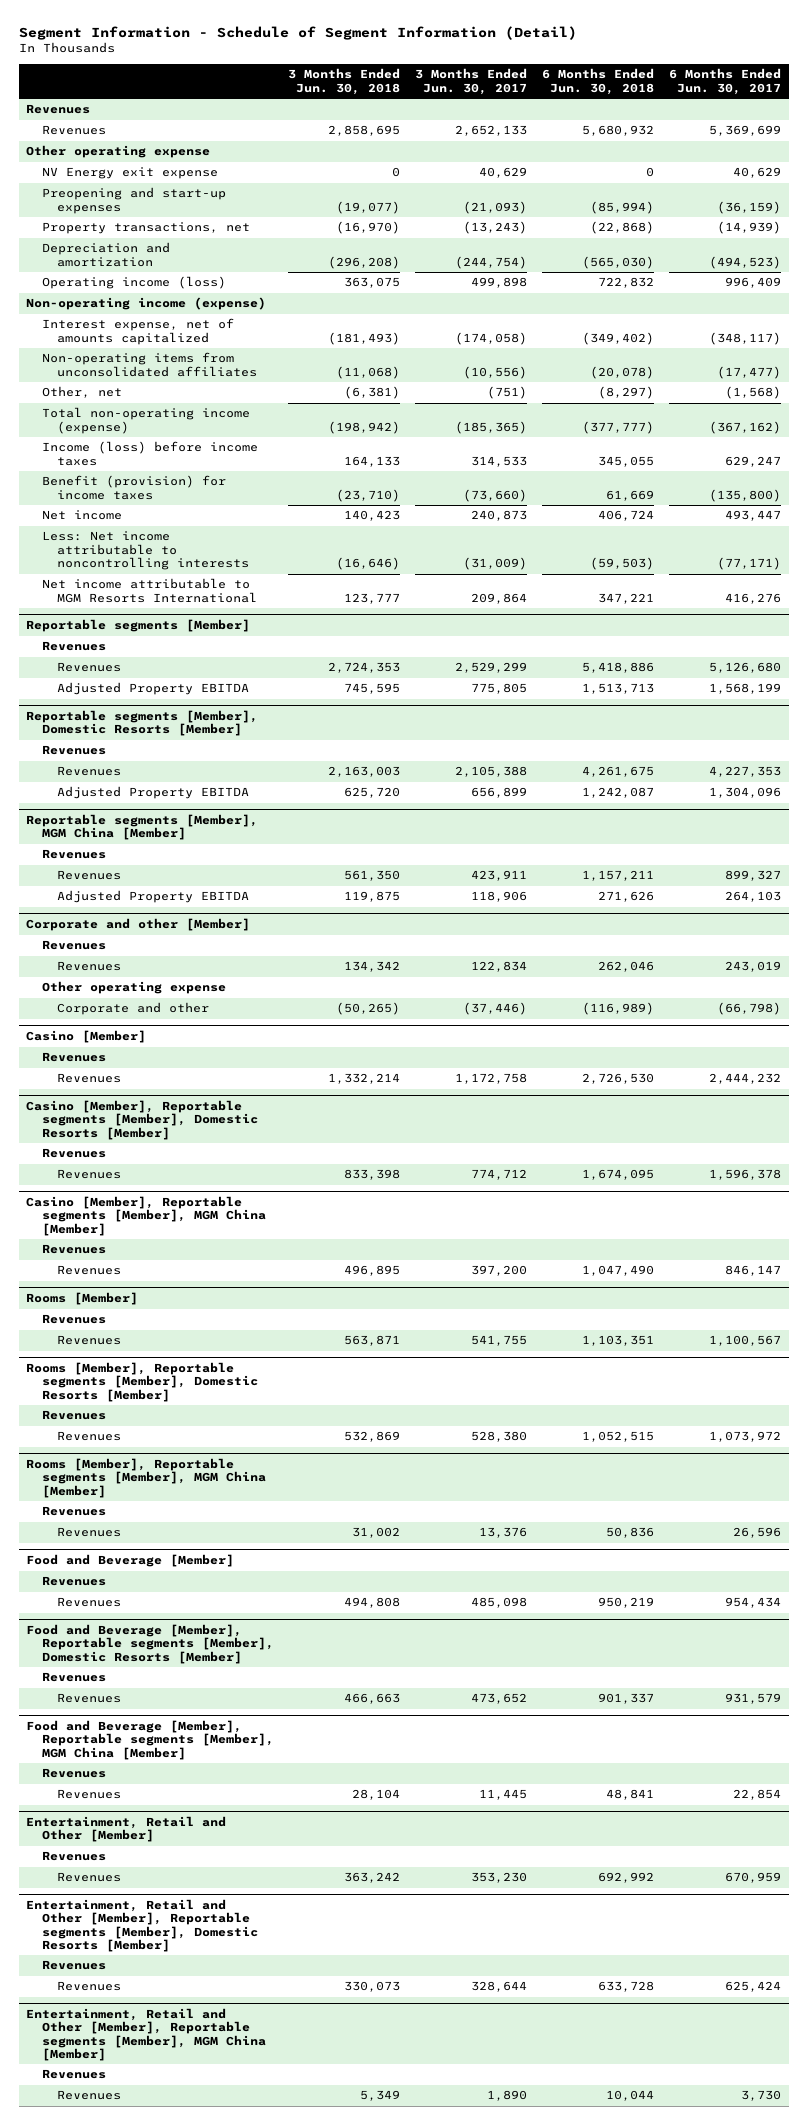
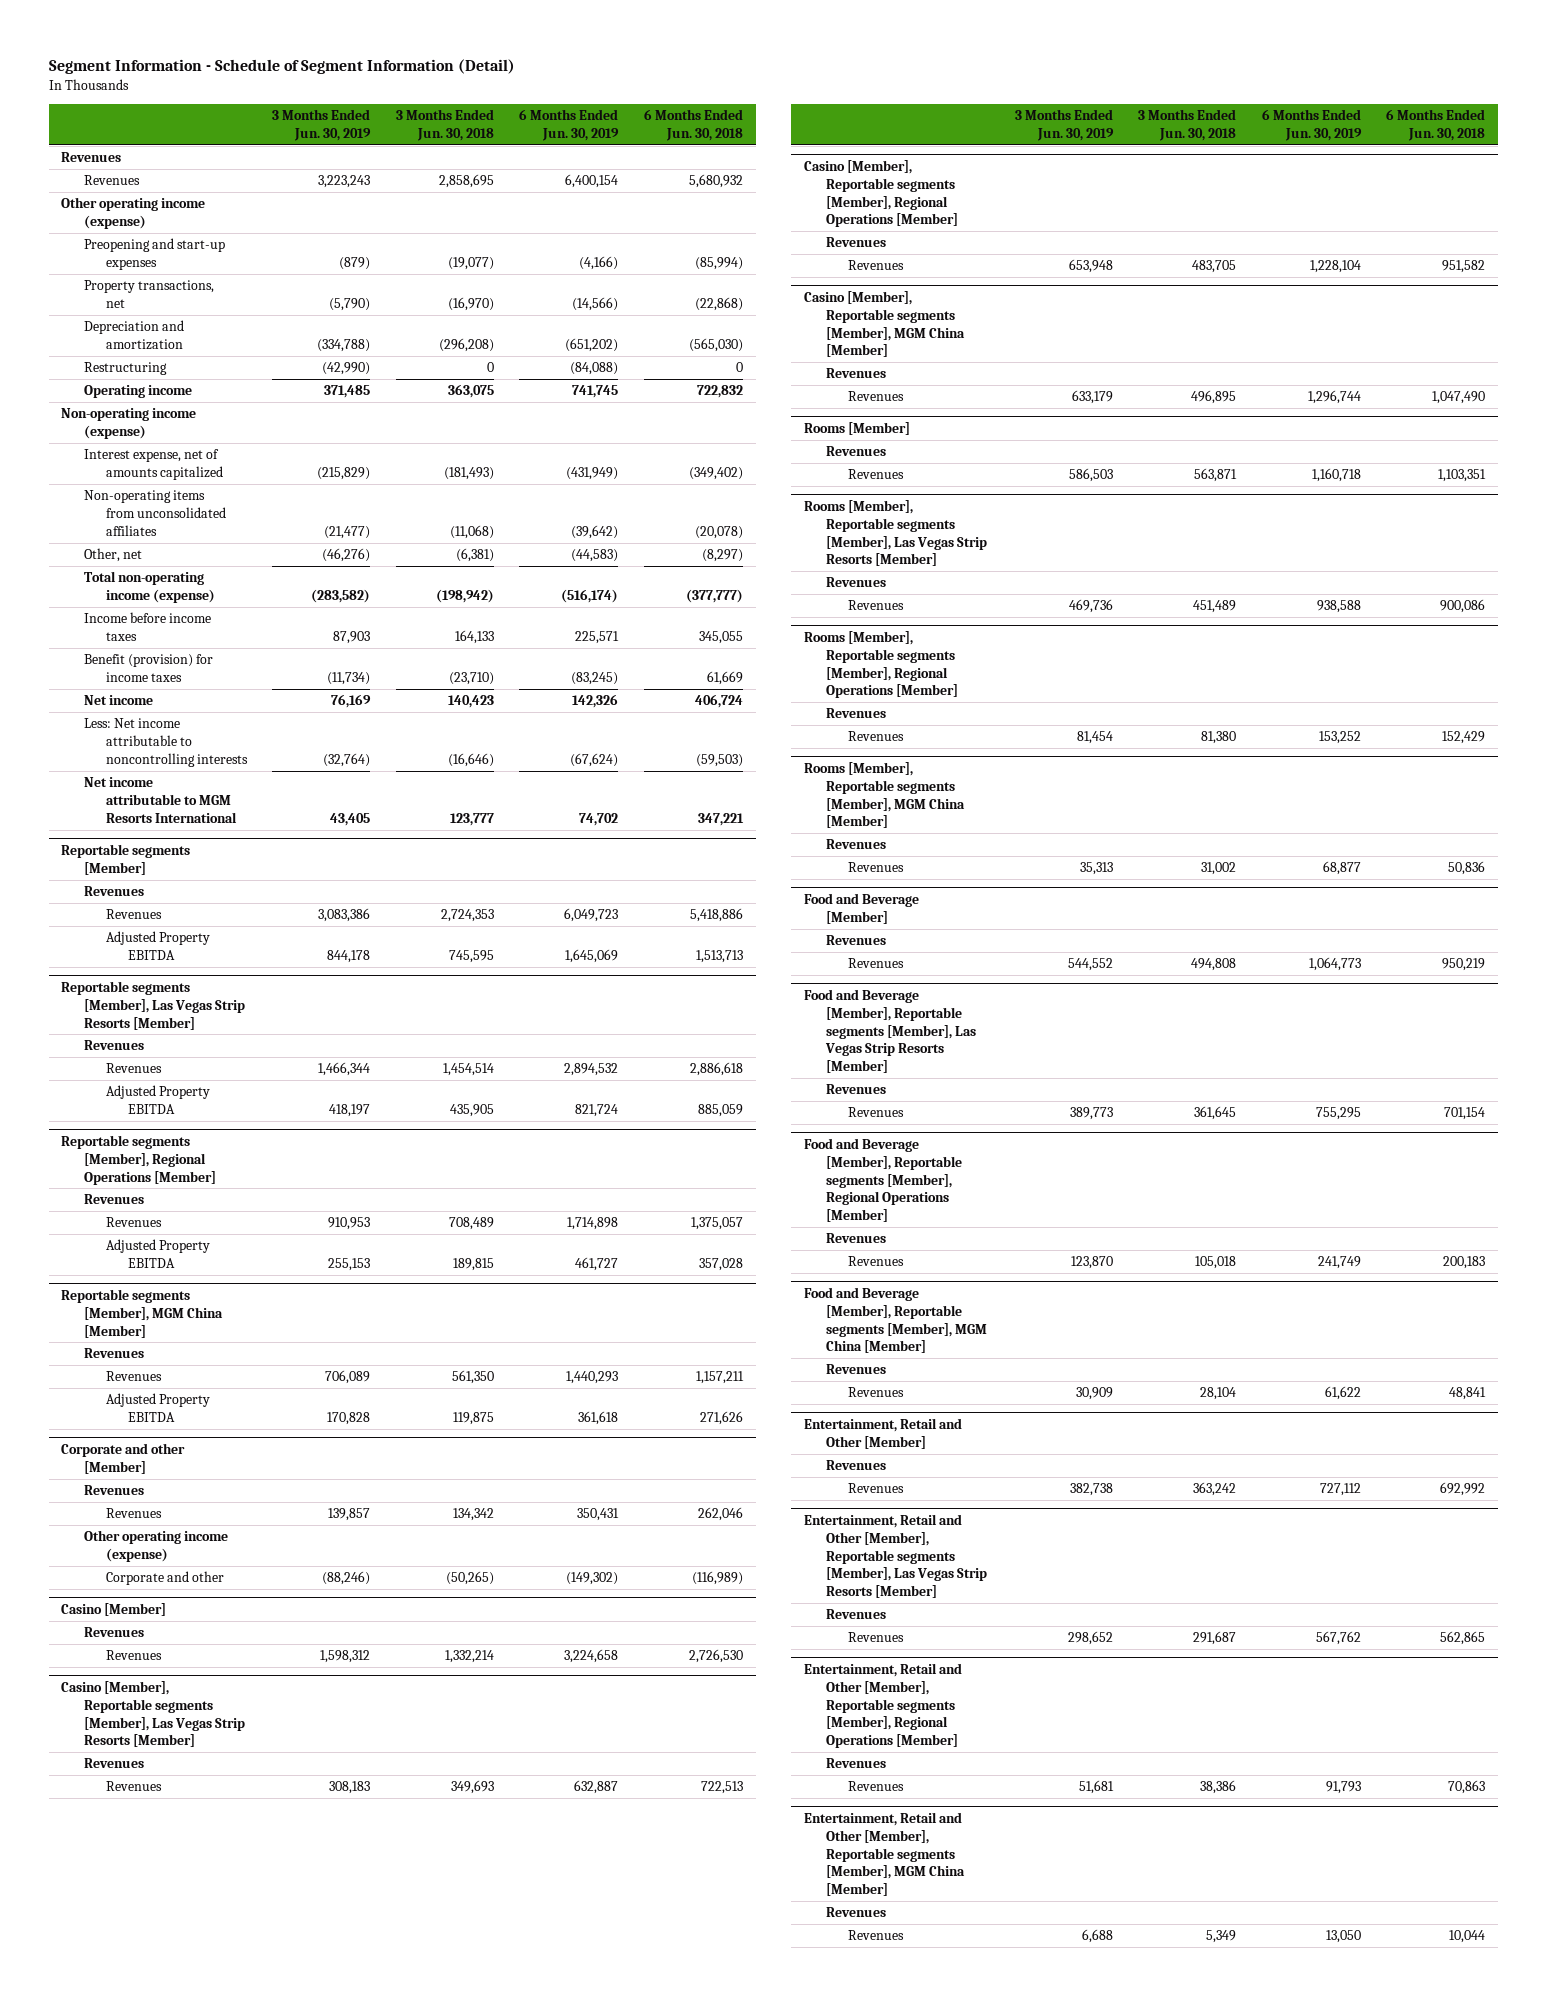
- | 3 Months Ended Jun. 30, 2018 | 3 Months Ended Jun. 30, 2017 | 6 Months Ended Jun. 30, 2018 | 6 Months Ended Jun. 30, 2017
+ | 3 Months Ended Jun. 30, 2019 | 3 Months Ended Jun. 30, 2018 | 6 Months Ended Jun. 30, 2019 | 6 Months Ended Jun. 30, 2018
- Other operating expense
- NV Energy exit expense | 0 | 40,629 | 0 | 40,629
+ Other operating income (expense)
- Operating income (loss) | 363,075 | 499,898 | 722,832 | 996,409
+ Restructuring | (42,990) | 0 | (84,088) | 0
+ Operating income | 371,485 | 363,075 | 741,745 | 722,832
- Income (loss) before income taxes | 164,133 | 314,533 | 345,055 | 629,247
+ Income before income taxes | 87,903 | 164,133 | 225,571 | 345,055
- Reportable segments [Member], Domestic Resorts [Member]
+ Reportable segments [Member], Las Vegas Strip Resorts [Member]
- Revenues | 2,163,003 | 2,105,388 | 4,261,675 | 4,227,353
- Adjusted Property EBITDA | 625,720 | 656,899 | 1,242,087 | 1,304,096
+ Revenues | 1,466,344 | 1,454,514 | 2,894,532 | 2,886,618
+ Adjusted Property EBITDA | 418,197 | 435,905 | 821,724 | 885,059
+ Reportable segments [Member], Regional Operations [Member]
+ Revenues
+ Revenues | 910,953 | 708,489 | 1,714,898 | 1,375,057
+ Adjusted Property EBITDA | 255,153 | 189,815 | 461,727 | 357,028
@ Corporate and other [Member]
- Other operating expense
+ Other operating income (expense)
- Casino [Member], Reportable segments [Member], Domestic Resorts [Member]
+ Casino [Member], Reportable segments [Member], Las Vegas Strip Resorts [Member]
- Revenues | 833,398 | 774,712 | 1,674,095 | 1,596,378
+ Revenues | 308,183 | 349,693 | 632,887 | 722,513
+ Casino [Member], Reportable segments [Member], Regional Operations [Member]
+ Revenues
+ Revenues | 653,948 | 483,705 | 1,228,104 | 951,582
- Rooms [Member], Reportable segments [Member], Domestic Resorts [Member]
+ Rooms [Member], Reportable segments [Member], Las Vegas Strip Resorts [Member]
- Revenues | 532,869 | 528,380 | 1,052,515 | 1,073,972
+ Revenues | 469,736 | 451,489 | 938,588 | 900,086
+ Rooms [Member], Reportable segments [Member], Regional Operations [Member]
+ Revenues
+ Revenues | 81,454 | 81,380 | 153,252 | 152,429
- Food and Beverage [Member], Reportable segments [Member], Domestic Resorts [Member]
+ Food and Beverage [Member], Reportable segments [Member], Las Vegas Strip Resorts [Member]
- Revenues | 466,663 | 473,652 | 901,337 | 931,579
+ Revenues | 389,773 | 361,645 | 755,295 | 701,154
+ Food and Beverage [Member], Reportable segments [Member], Regional Operations [Member]
+ Revenues
+ Revenues | 123,870 | 105,018 | 241,749 | 200,183
- Entertainment, Retail and Other [Member], Reportable segments [Member], Domestic Resorts [Member]
+ Entertainment, Retail and Other [Member], Reportable segments [Member], Las Vegas Strip Resorts [Member]
- Revenues | 330,073 | 328,644 | 633,728 | 625,424
+ Revenues | 298,652 | 291,687 | 567,762 | 562,865
+ Entertainment, Retail and Other [Member], Reportable segments [Member], Regional Operations [Member]
+ Revenues
+ Revenues | 51,681 | 38,386 | 91,793 | 70,863

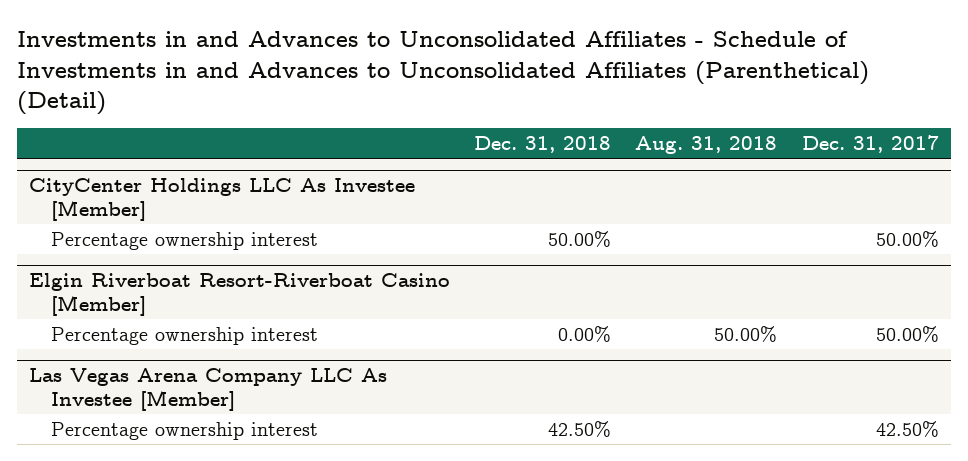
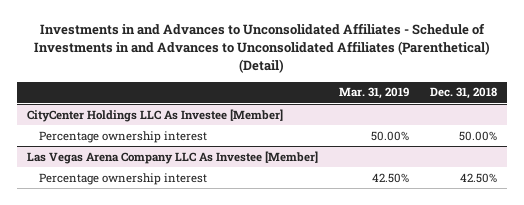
- | Dec. 31, 2018 | Aug. 31, 2018 | Dec. 31, 2017
+ | Mar. 31, 2019 | Dec. 31, 2018
- Elgin Riverboat Resort-Riverboat Casino [Member]
- Percentage ownership interest | 0.00% | 50.00% | 50.00%

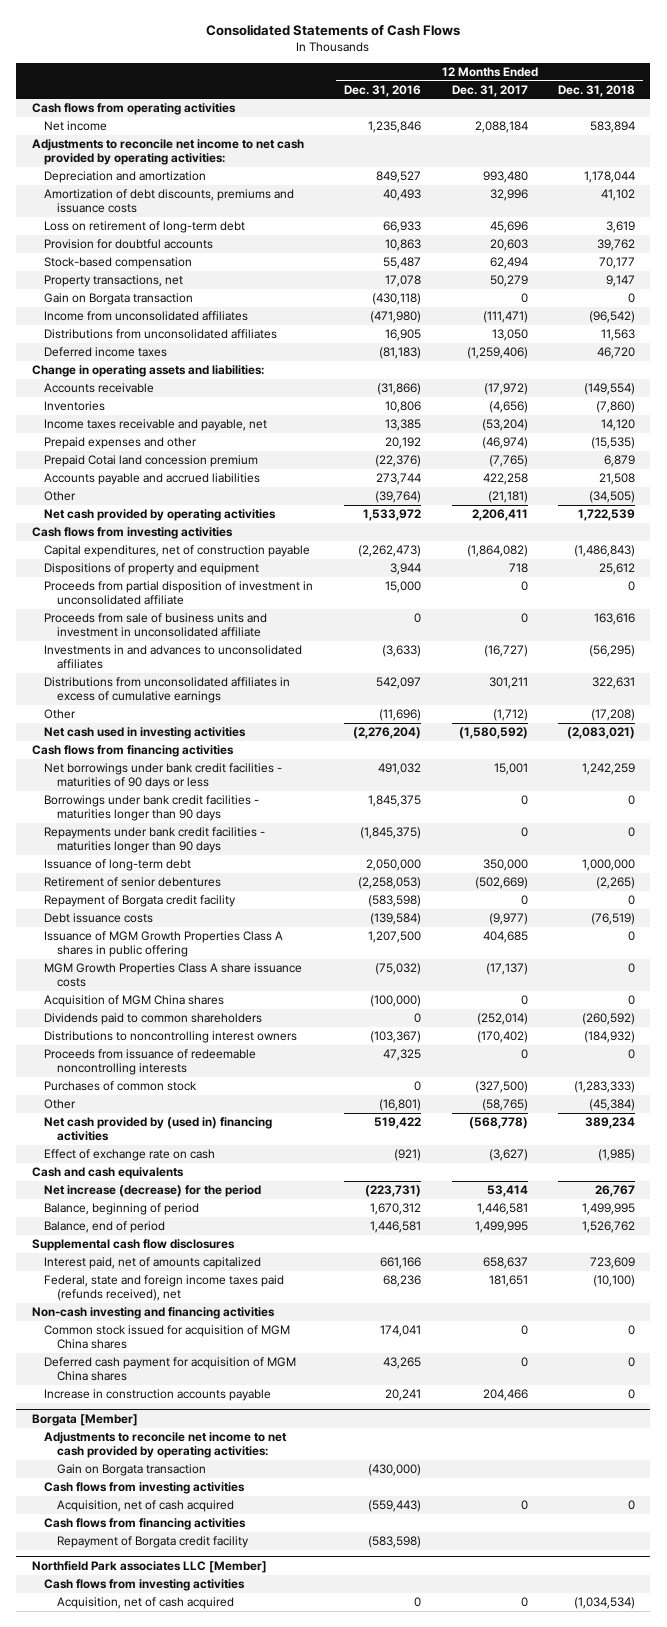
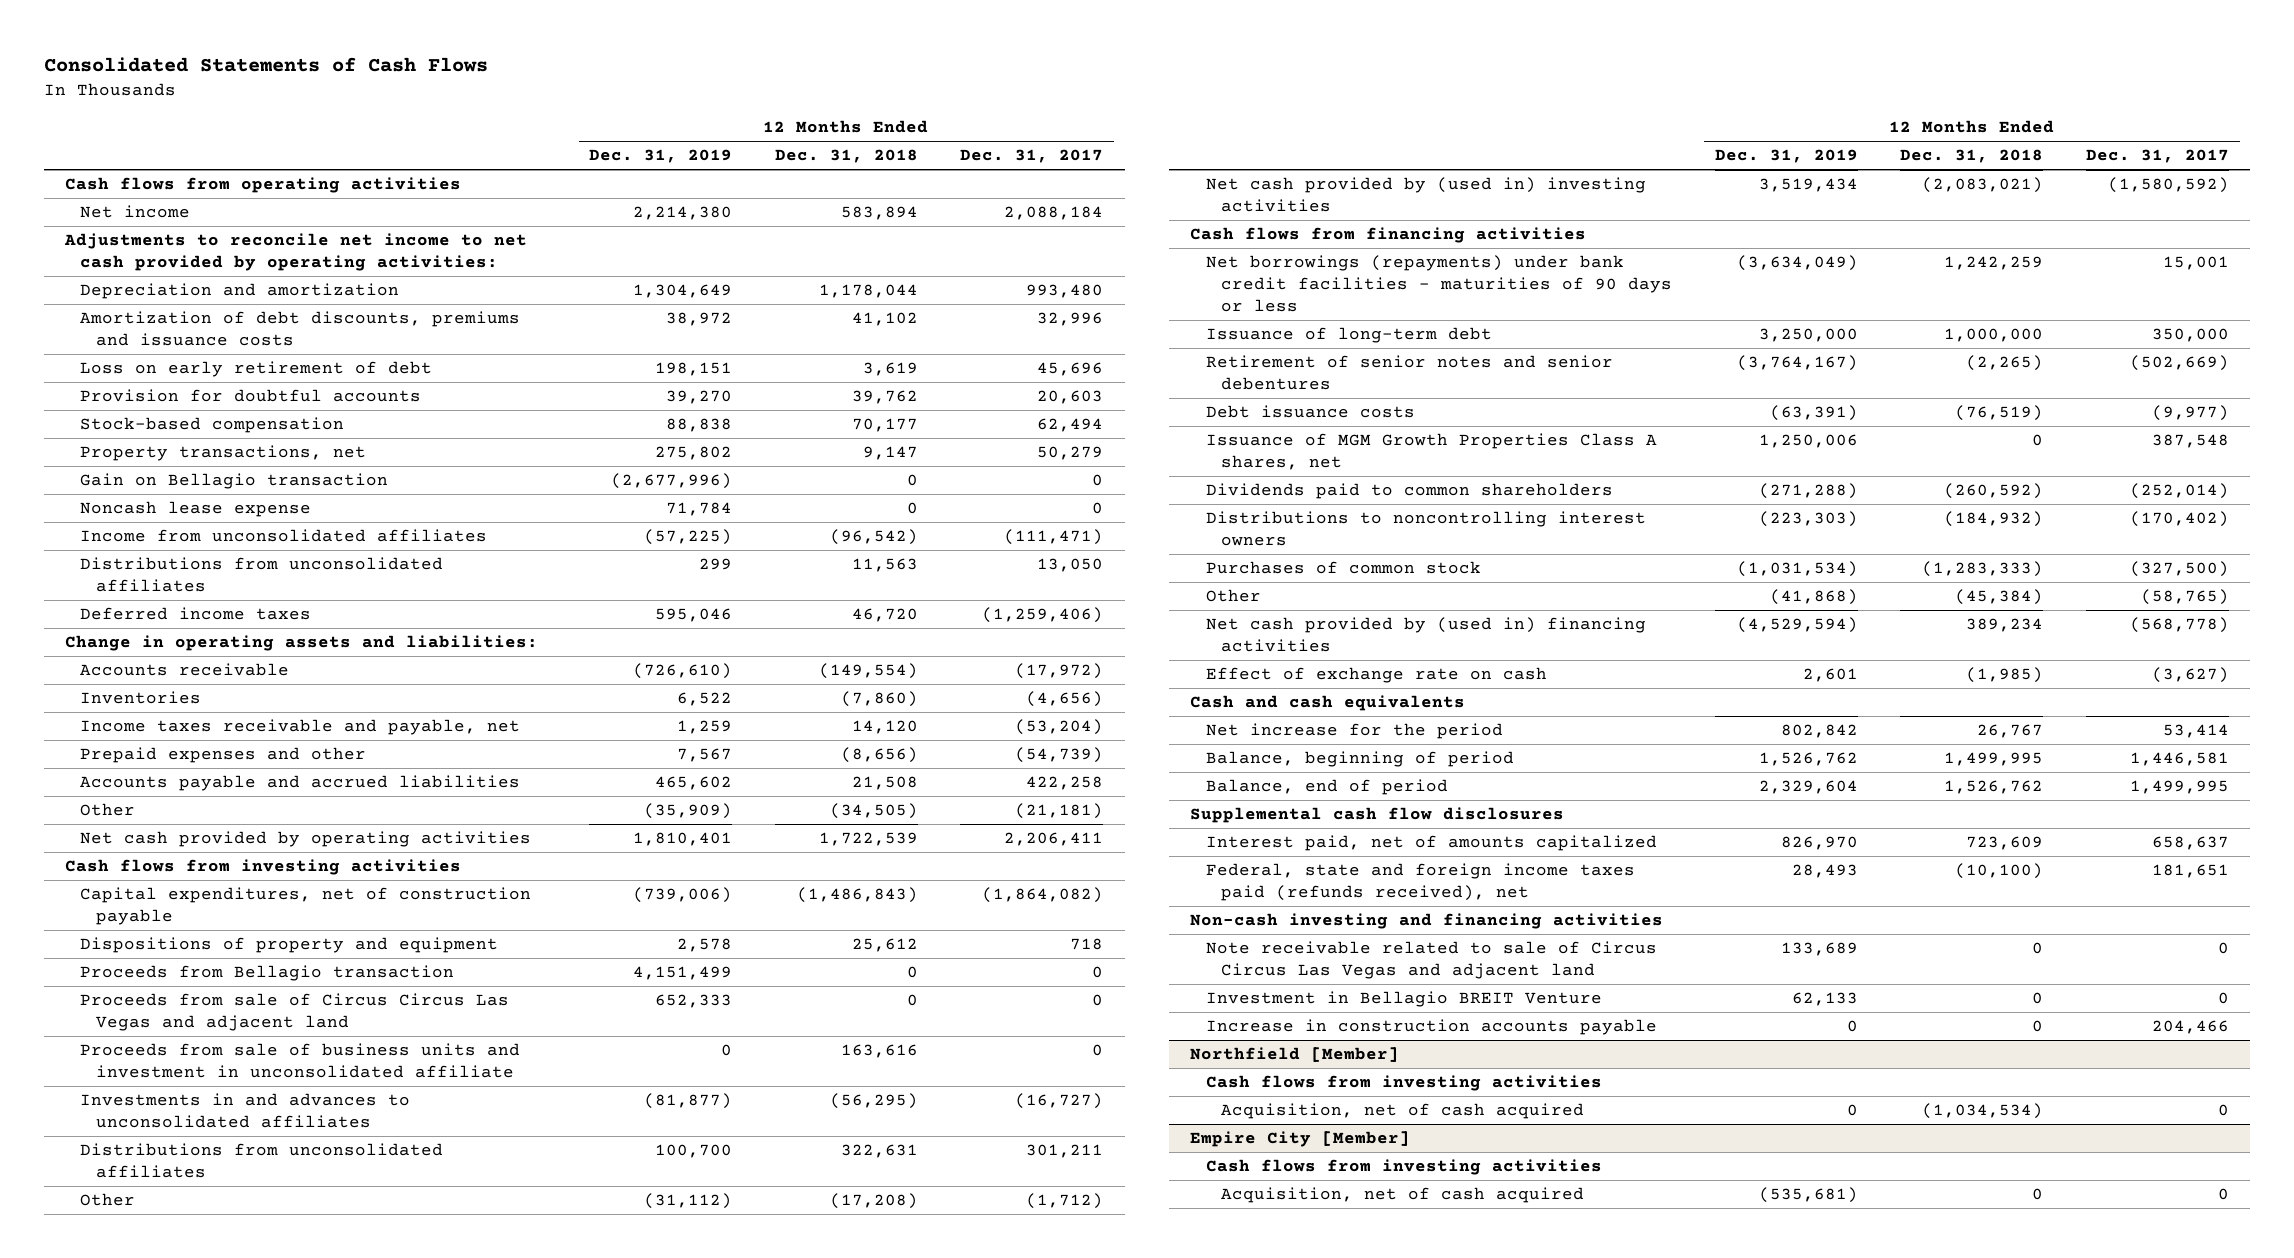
- | 12 Months Ended Dec. 31, 2016 | 12 Months Ended Dec. 31, 2017 | 12 Months Ended Dec. 31, 2018
+ | 12 Months Ended Dec. 31, 2019 | 12 Months Ended Dec. 31, 2018 | 12 Months Ended Dec. 31, 2017
- Loss on retirement of long-term debt | 66,933 | 45,696 | 3,619
+ Loss on early retirement of debt | 198,151 | 3,619 | 45,696
- Gain on Borgata transaction | (430,118) | 0 | 0
+ Gain on Bellagio transaction | (2,677,996) | 0 | 0
+ Noncash lease expense | 71,784 | 0 | 0
- Prepaid expenses and other | 20,192 | (46,974) | (15,535)
- Prepaid Cotai land concession premium | (22,376) | (7,765) | 6,879
+ Prepaid expenses and other | 7,567 | (8,656) | (54,739)
- Proceeds from partial disposition of investment in unconsolidated affiliate | 15,000 | 0 | 0
+ Proceeds from Bellagio transaction | 4,151,499 | 0 | 0
+ Proceeds from sale of Circus Circus Las Vegas and adjacent land | 652,333 | 0 | 0
- Distributions from unconsolidated affiliates in excess of cumulative earnings | 542,097 | 301,211 | 322,631
+ Distributions from unconsolidated affiliates | 100,700 | 322,631 | 301,211
- Net cash used in investing activities | (2,276,204) | (1,580,592) | (2,083,021)
+ Net cash provided by (used in) investing activities | 3,519,434 | (2,083,021) | (1,580,592)
- Net borrowings under bank credit facilities - maturities of 90 days or less | 491,032 | 15,001 | 1,242,259
- Borrowings under bank credit facilities - maturities longer than 90 days | 1,845,375 | 0 | 0
- Repayments under bank credit facilities - maturities longer than 90 days | (1,845,375) | 0 | 0
+ Net borrowings (repayments) under bank credit facilities - maturities of 90 days or less | (3,634,049) | 1,242,259 | 15,001
- Retirement of senior debentures | (2,258,053) | (502,669) | (2,265)
- Repayment of Borgata credit facility | (583,598) | 0 | 0
+ Retirement of senior notes and senior debentures | (3,764,167) | (2,265) | (502,669)
- Issuance of MGM Growth Properties Class A shares in public offering | 1,207,500 | 404,685 | 0
- MGM Growth Properties Class A share issuance costs | (75,032) | (17,137) | 0
- Acquisition of MGM China shares | (100,000) | 0 | 0
+ Issuance of MGM Growth Properties Class A shares, net | 1,250,006 | 0 | 387,548
- Proceeds from issuance of redeemable noncontrolling interests | 47,325 | 0 | 0
- Net increase (decrease) for the period | (223,731) | 53,414 | 26,767
+ Net increase for the period | 802,842 | 26,767 | 53,414
- Common stock issued for acquisition of MGM China shares | 174,041 | 0 | 0
- Deferred cash payment for acquisition of MGM China shares | 43,265 | 0 | 0
+ Note receivable related to sale of Circus Circus Las Vegas and adjacent land | 133,689 | 0 | 0
+ Investment in Bellagio BREIT Venture | 62,133 | 0 | 0
- Borgata [Member]
- Adjustments to reconcile net income to net cash provided by operating activities:
- Gain on Borgata transaction | (430,000) | |
- Cash flows from investing activities
- Acquisition, net of cash acquired | (559,443) | 0 | 0
- Cash flows from financing activities
- Repayment of Borgata credit facility | (583,598) | |
- Northfield Park associates LLC [Member]
+ Northfield [Member]
+ Empire City [Member]
+ Cash flows from investing activities
+ Acquisition, net of cash acquired | (535,681) | 0 | 0

